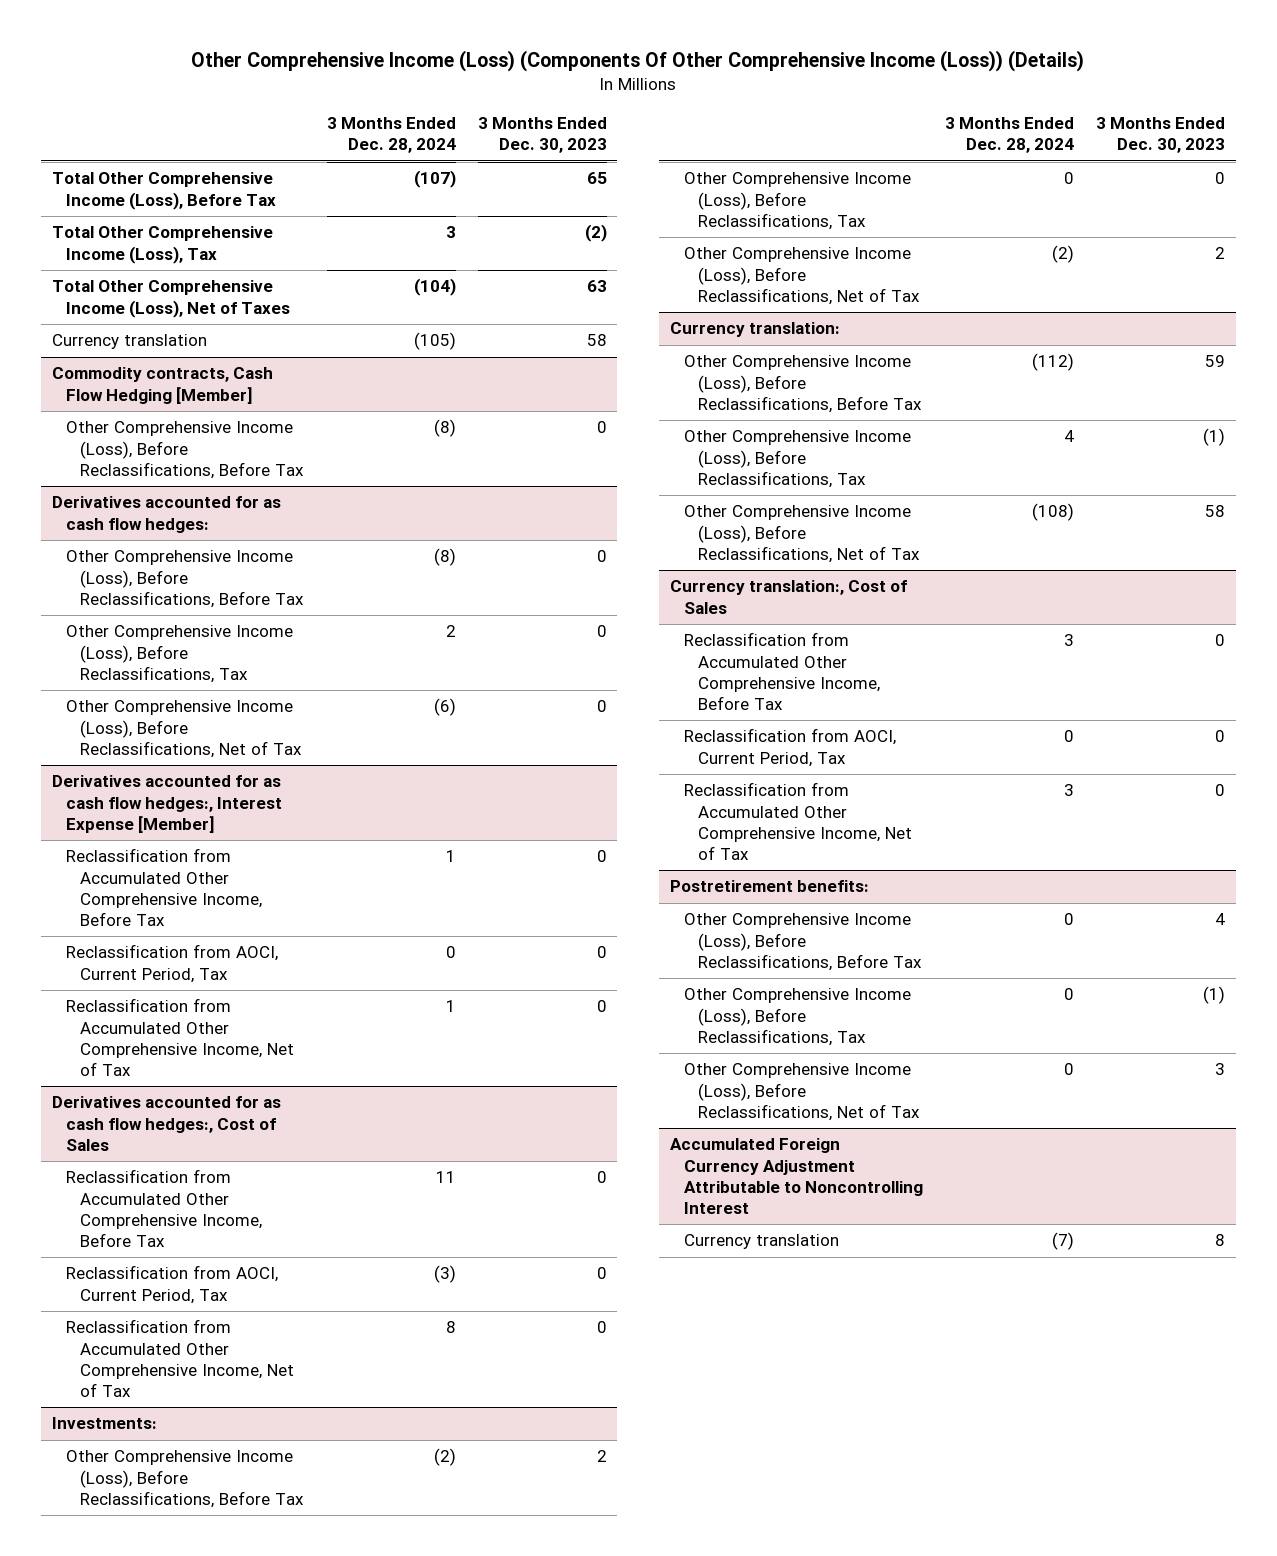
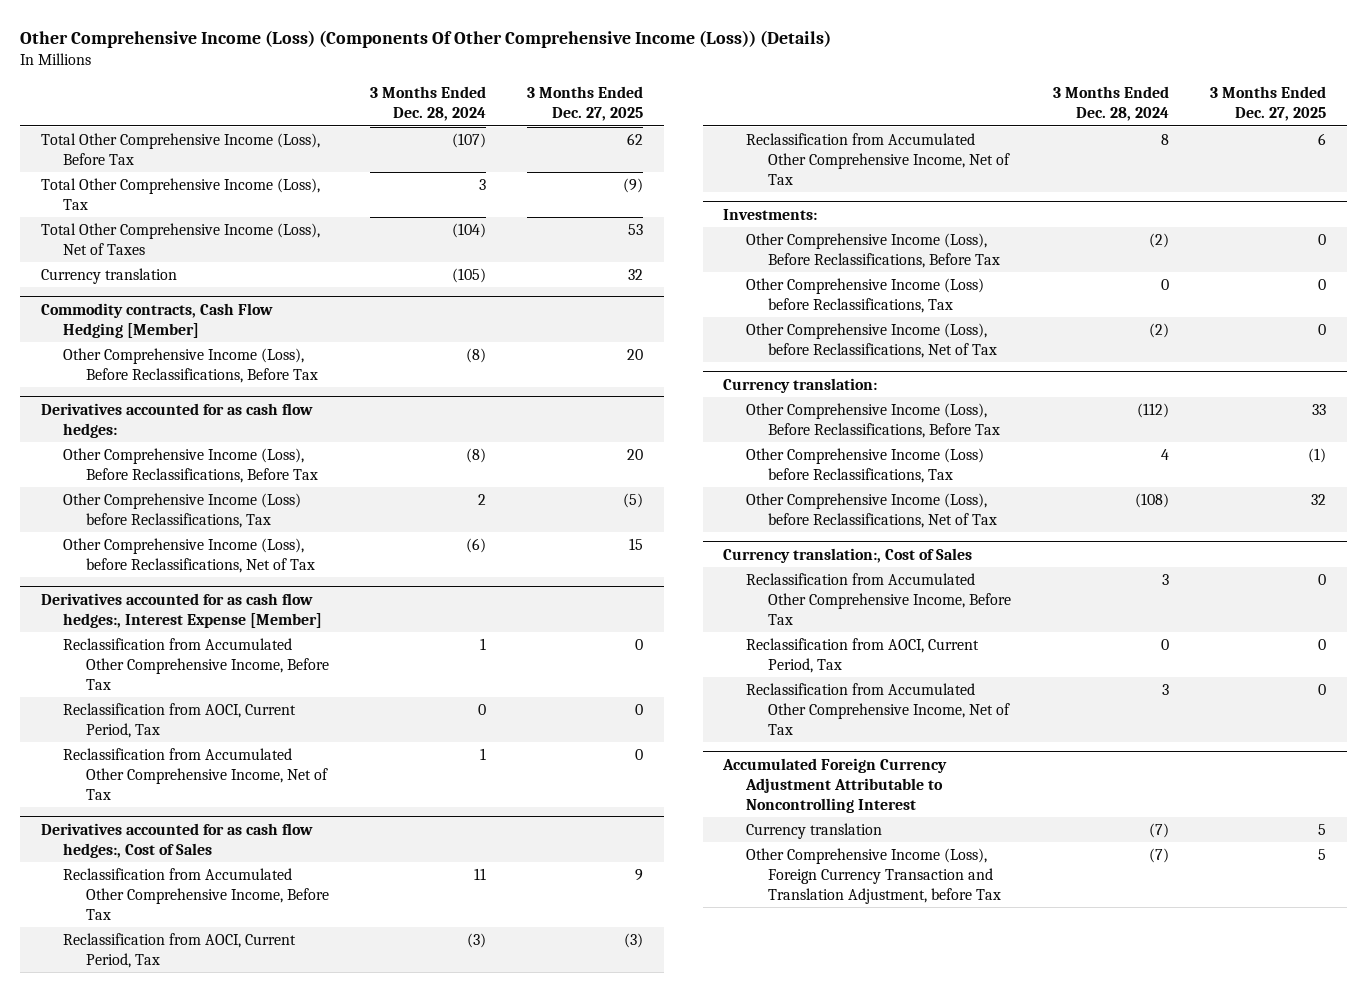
- | 3 Months Ended Dec. 28, 2024 | 3 Months Ended Dec. 30, 2023
+ | 3 Months Ended Dec. 28, 2024 | 3 Months Ended Dec. 27, 2025
@ Derivatives accounted for as cash flow hedges:
- Other Comprehensive Income (Loss), Before Reclassifications, Tax | 2 | 0
- Other Comprehensive Income (Loss), Before Reclassifications, Net of Tax | (6) | 0
+ Other Comprehensive Income (Loss) before Reclassifications, Tax | 2 | (5)
+ Other Comprehensive Income (Loss), before Reclassifications, Net of Tax | (6) | 15
@ Investments:
- Other Comprehensive Income (Loss), Before Reclassifications, Tax | 0 | 0
- Other Comprehensive Income (Loss), Before Reclassifications, Net of Tax | (2) | 2
+ Other Comprehensive Income (Loss) before Reclassifications, Tax | 0 | 0
+ Other Comprehensive Income (Loss), before Reclassifications, Net of Tax | (2) | 0
@ Currency translation:
- Other Comprehensive Income (Loss), Before Reclassifications, Tax | 4 | (1)
- Other Comprehensive Income (Loss), Before Reclassifications, Net of Tax | (108) | 58
+ Other Comprehensive Income (Loss) before Reclassifications, Tax | 4 | (1)
+ Other Comprehensive Income (Loss), before Reclassifications, Net of Tax | (108) | 32
- Postretirement benefits:
- Other Comprehensive Income (Loss), Before Reclassifications, Before Tax | 0 | 4
- Other Comprehensive Income (Loss), Before Reclassifications, Tax | 0 | (1)
- Other Comprehensive Income (Loss), Before Reclassifications, Net of Tax | 0 | 3
@ Accumulated Foreign Currency Adjustment Attributable to Noncontrolling Interest
+ Other Comprehensive Income (Loss), Foreign Currency Transaction and Translation Adjustment, before Tax | (7) | 5

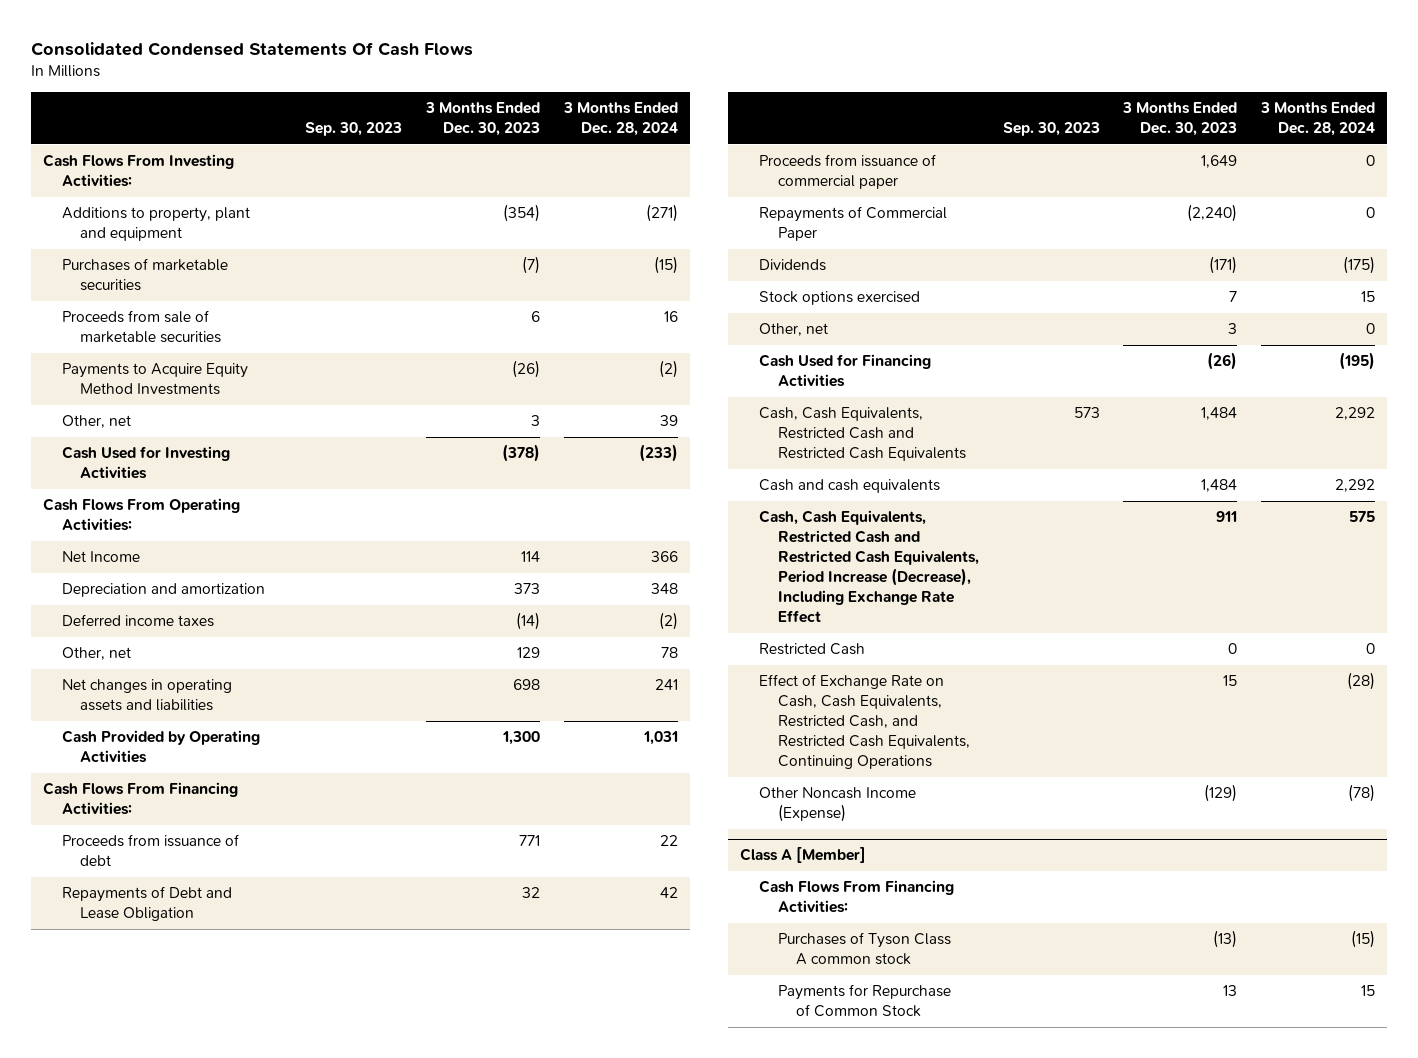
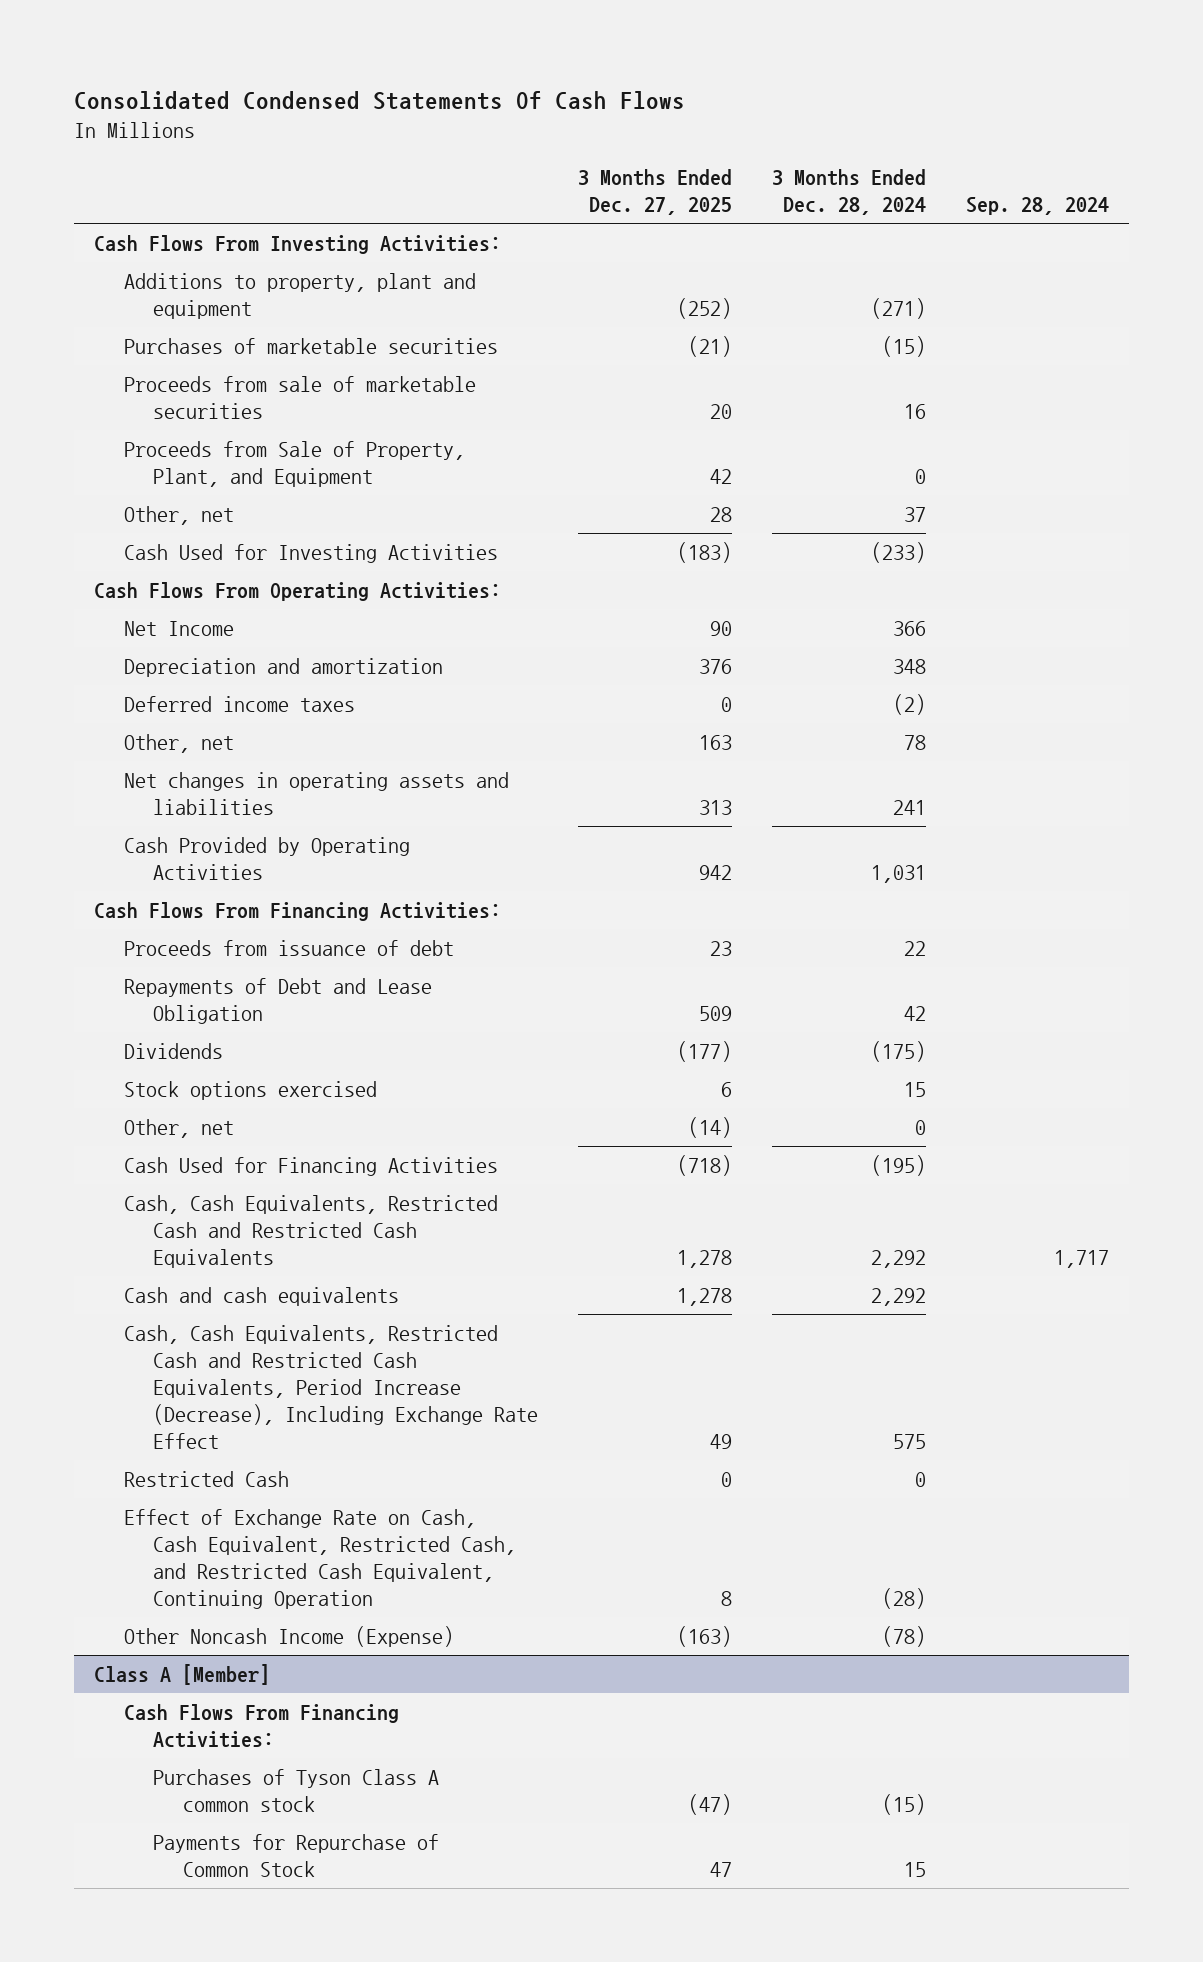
- | Sep. 30, 2023 | 3 Months Ended Dec. 30, 2023 | 3 Months Ended Dec. 28, 2024
+ | 3 Months Ended Dec. 27, 2025 | 3 Months Ended Dec. 28, 2024 | Sep. 28, 2024
- Payments to Acquire Equity Method Investments | | (26) | (2)
- Other, net | | 3 | 39
+ Proceeds from Sale of Property, Plant, and Equipment | 42 | 0 |
+ Other, net | 28 | 37 |
- Proceeds from issuance of commercial paper | | 1,649 | 0
- Repayments of Commercial Paper | | (2,240) | 0
- Effect of Exchange Rate on Cash, Cash Equivalents, Restricted Cash, and Restricted Cash Equivalents, Continuing Operations | | 15 | (28)
+ Effect of Exchange Rate on Cash, Cash Equivalent, Restricted Cash, and Restricted Cash Equivalent, Continuing Operation | 8 | (28) |

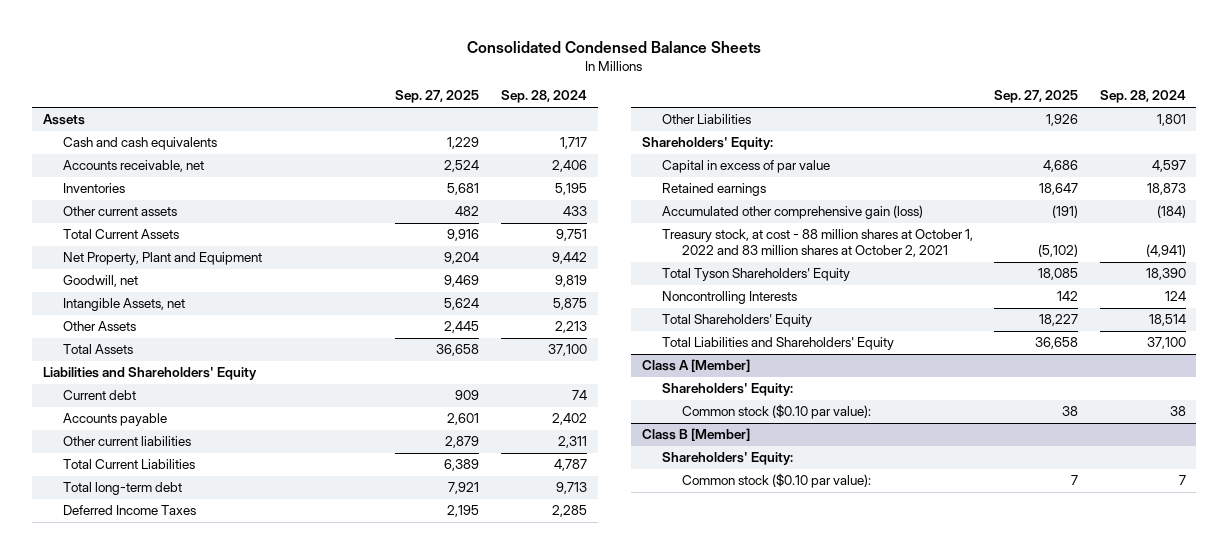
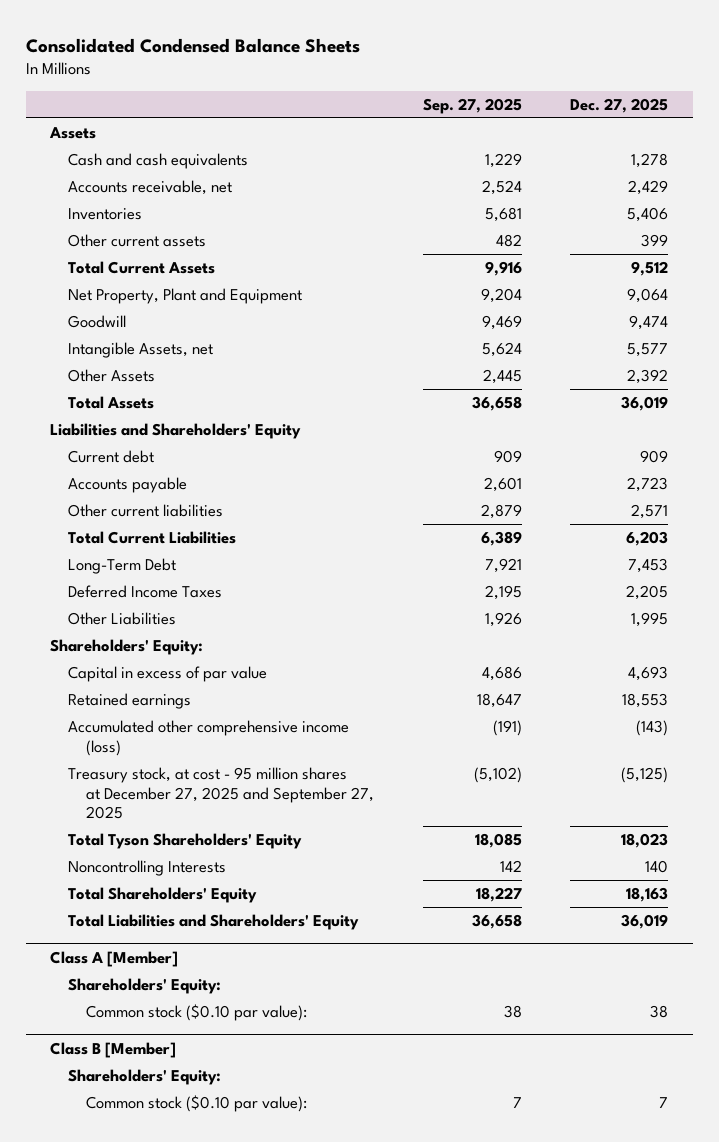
- | Sep. 27, 2025 | Sep. 28, 2024
+ | Sep. 27, 2025 | Dec. 27, 2025
- Goodwill, net | 9,469 | 9,819
+ Goodwill | 9,469 | 9,474
- Total long-term debt | 7,921 | 9,713
+ Long-Term Debt | 7,921 | 7,453
- Accumulated other comprehensive gain (loss) | (191) | (184)
- Treasury stock, at cost - 88 million shares at October 1, 2022 and 83 million shares at October 2, 2021 | (5,102) | (4,941)
+ Accumulated other comprehensive income (loss) | (191) | (143)
+ Treasury stock, at cost - 95 million shares at December 27, 2025 and September 27, 2025 | (5,102) | (5,125)

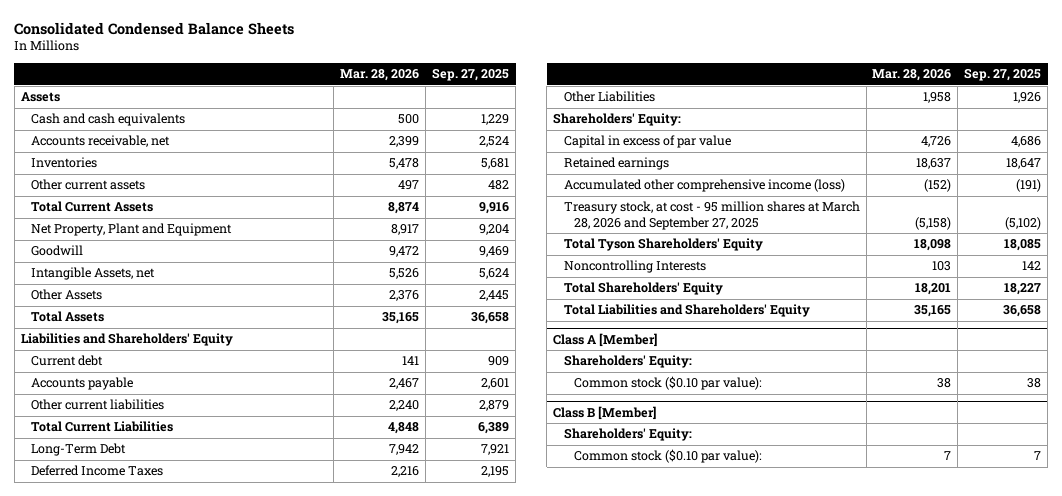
- | Sep. 27, 2025 | Dec. 27, 2025
+ | Mar. 28, 2026 | Sep. 27, 2025
- Treasury stock, at cost - 95 million shares at December 27, 2025 and September 27, 2025 | (5,102) | (5,125)
+ Treasury stock, at cost - 95 million shares at March 28, 2026 and September 27, 2025 | (5,158) | (5,102)

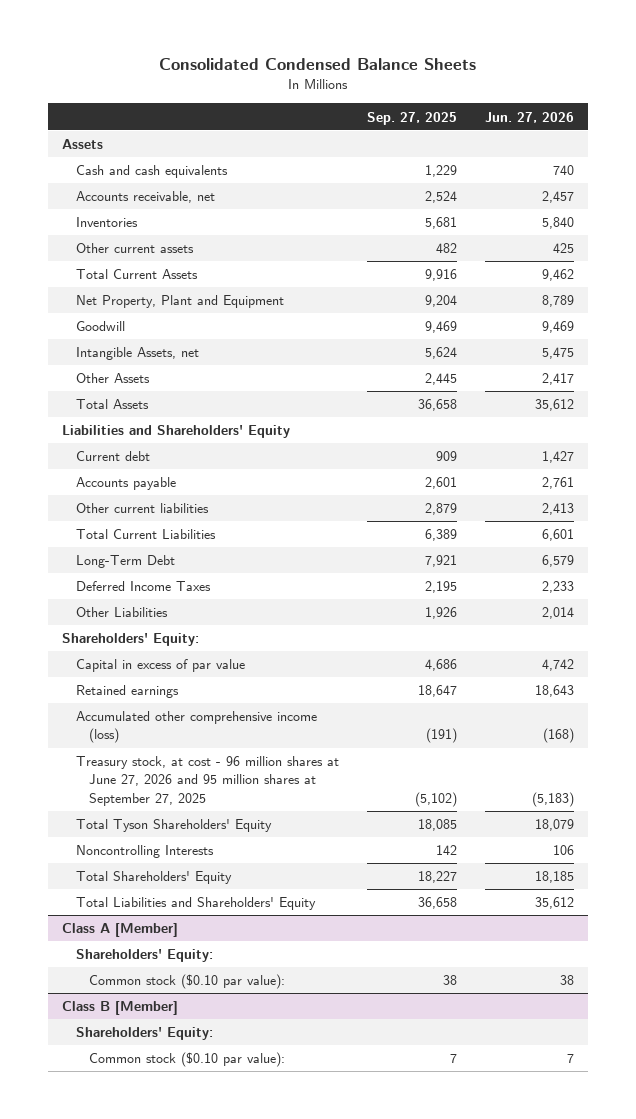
- | Mar. 28, 2026 | Sep. 27, 2025
+ | Sep. 27, 2025 | Jun. 27, 2026
- Treasury stock, at cost - 95 million shares at March 28, 2026 and September 27, 2025 | (5,158) | (5,102)
+ Treasury stock, at cost - 96 million shares at June 27, 2026 and 95 million shares at September 27, 2025 | (5,102) | (5,183)

